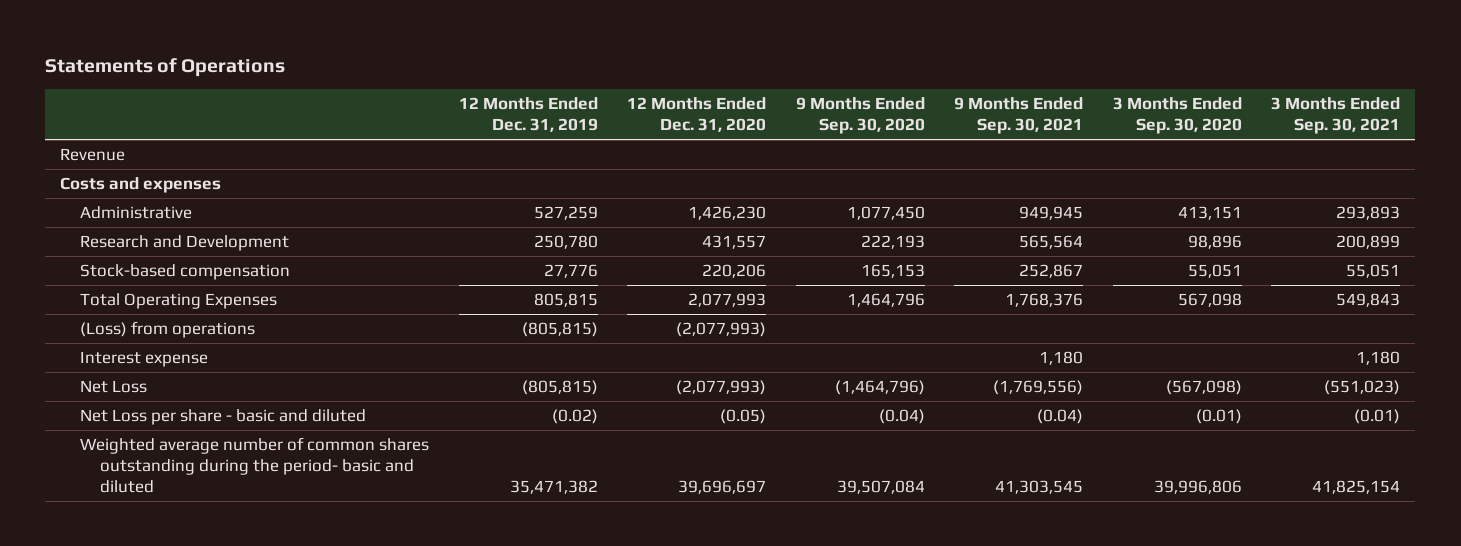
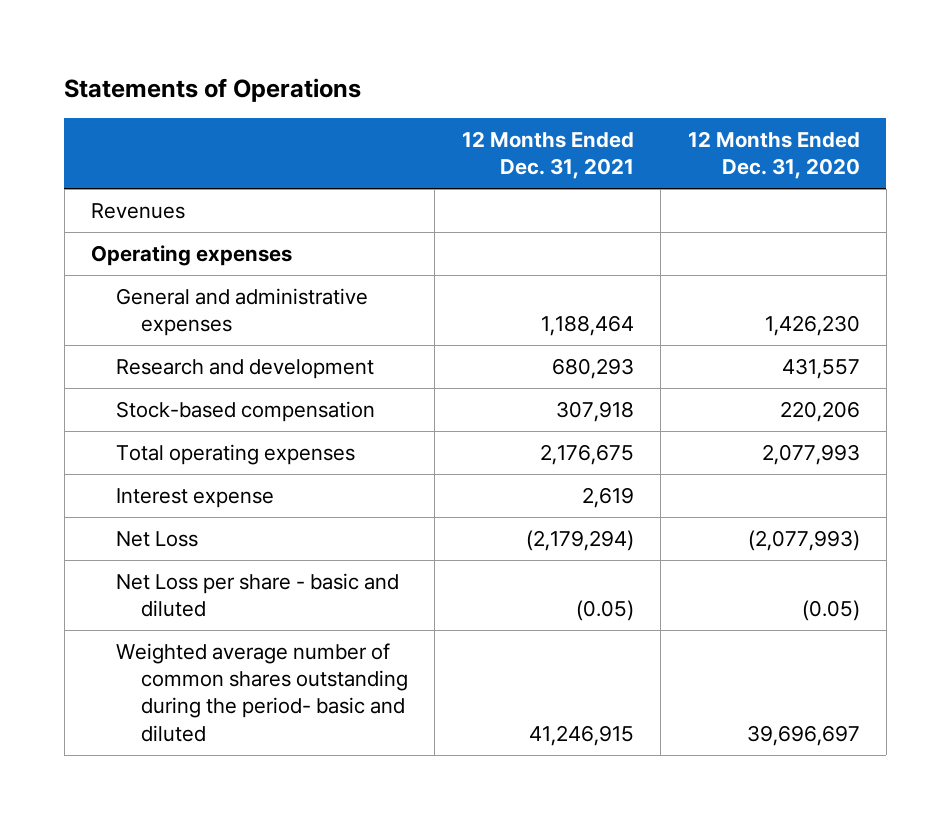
- | 12 Months Ended Dec. 31, 2019 | 12 Months Ended Dec. 31, 2020 | 9 Months Ended Sep. 30, 2020 | 9 Months Ended Sep. 30, 2021 | 3 Months Ended Sep. 30, 2020 | 3 Months Ended Sep. 30, 2021
+ | 12 Months Ended Dec. 31, 2021 | 12 Months Ended Dec. 31, 2020
- Revenue
- Costs and expenses
- Administrative | 527,259 | 1,426,230 | 1,077,450 | 949,945 | 413,151 | 293,893
- Research and Development | 250,780 | 431,557 | 222,193 | 565,564 | 98,896 | 200,899
+ Revenues
+ Operating expenses
+ General and administrative expenses | 1,188,464 | 1,426,230
+ Research and development | 680,293 | 431,557
- Total Operating Expenses | 805,815 | 2,077,993 | 1,464,796 | 1,768,376 | 567,098 | 549,843
- (Loss) from operations | (805,815) | (2,077,993) | | | |
+ Total operating expenses | 2,176,675 | 2,077,993

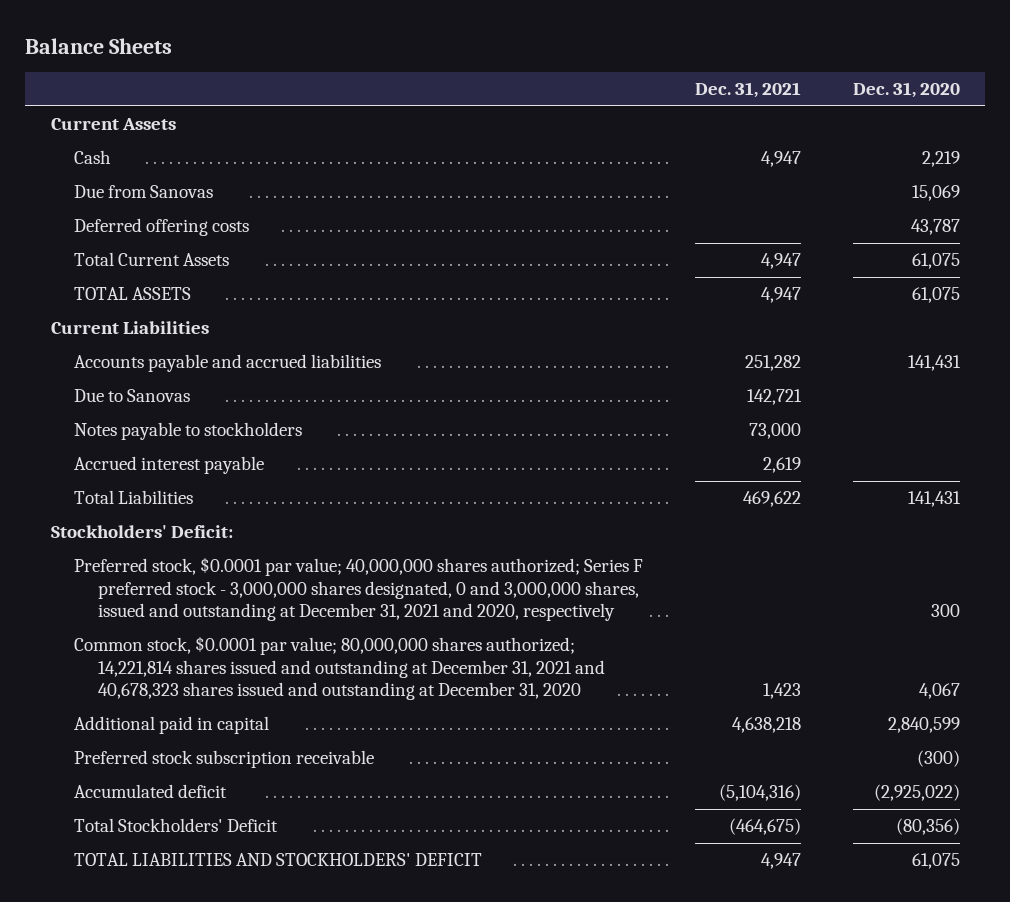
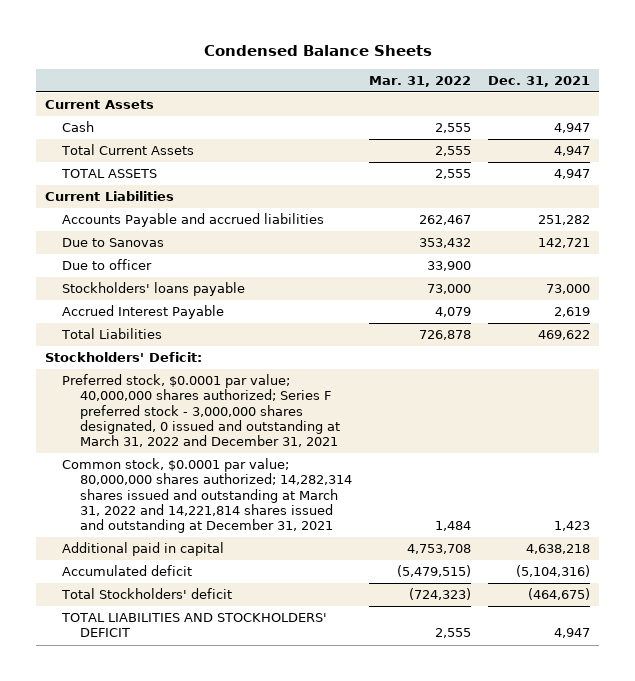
- Balance Sheets
+ Condensed Balance Sheets
- | Dec. 31, 2021 | Dec. 31, 2020
+ | Mar. 31, 2022 | Dec. 31, 2021
- Due from Sanovas | | 15,069
- Deferred offering costs | | 43,787
- Accounts payable and accrued liabilities | 251,282 | 141,431
+ Accounts Payable and accrued liabilities | 262,467 | 251,282
- Notes payable to stockholders | 73,000 |
- Accrued interest payable | 2,619 |
+ Due to officer | 33,900 |
+ Stockholders' loans payable | 73,000 | 73,000
+ Accrued Interest Payable | 4,079 | 2,619
- Preferred stock, $0.0001 par value; 40,000,000 shares authorized; Series F preferred stock - 3,000,000 shares designated, 0 and 3,000,000 shares, issued and outstanding at December 31, 2021 and 2020, respectively | | 300
- Common stock, $0.0001 par value; 80,000,000 shares authorized; 14,221,814 shares issued and outstanding at December 31, 2021 and 40,678,323 shares issued and outstanding at December 31, 2020 | 1,423 | 4,067
+ Preferred stock, $0.0001 par value; 40,000,000 shares authorized; Series F preferred stock - 3,000,000 shares designated, 0 issued and outstanding at March 31, 2022 and December 31, 2021
+ Common stock, $0.0001 par value; 80,000,000 shares authorized; 14,282,314 shares issued and outstanding at March 31, 2022 and 14,221,814 shares issued and outstanding at December 31, 2021 | 1,484 | 1,423
- Preferred stock subscription receivable | | (300)
- Total Stockholders' Deficit | (464,675) | (80,356)
+ Total Stockholders' deficit | (724,323) | (464,675)

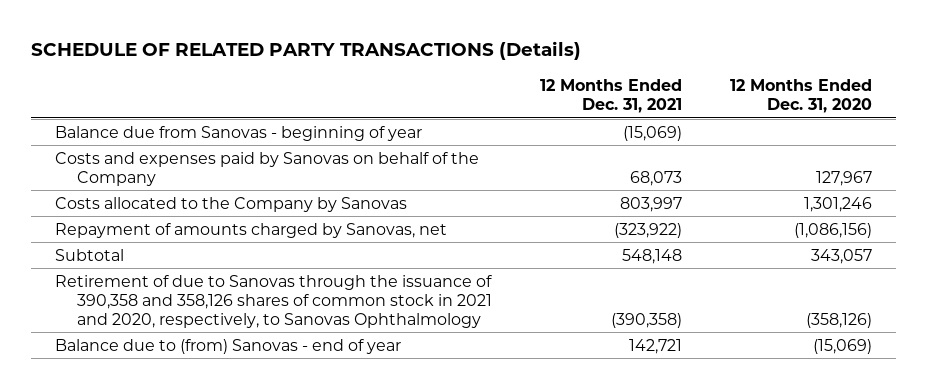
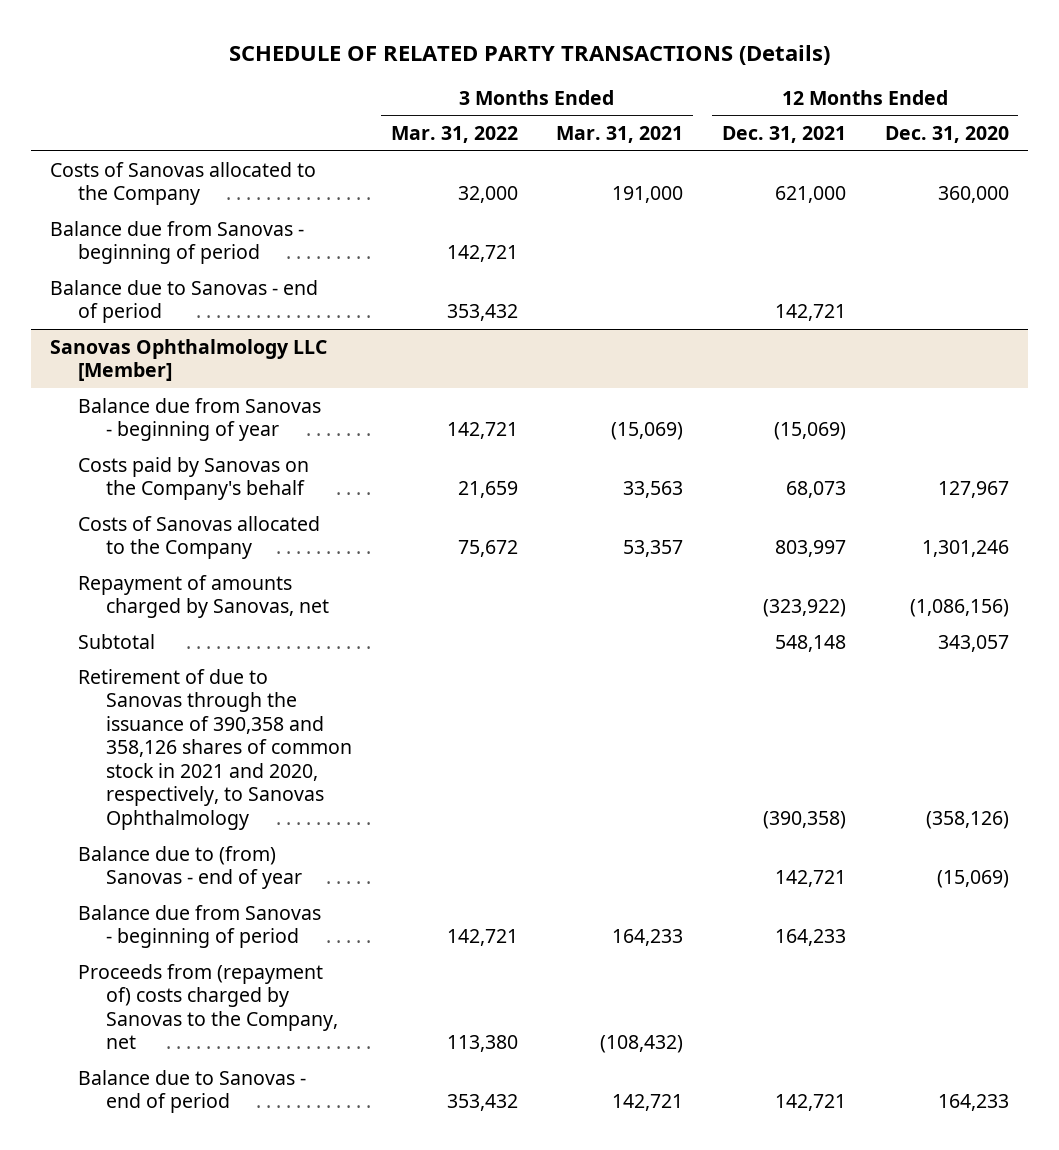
- | 12 Months Ended Dec. 31, 2021 | 12 Months Ended Dec. 31, 2020
+ | 3 Months Ended Mar. 31, 2022 | 3 Months Ended Mar. 31, 2021 | 12 Months Ended Dec. 31, 2021 | 12 Months Ended Dec. 31, 2020
+ Costs of Sanovas allocated to the Company | 32,000 | 191,000 | 621,000 | 360,000
+ Balance due from Sanovas - beginning of period | 142,721 | | |
+ Balance due to Sanovas - end of period | 353,432 | | 142,721 |
+ Sanovas Ophthalmology LLC [Member]
- Costs and expenses paid by Sanovas on behalf of the Company | 68,073 | 127,967
- Costs allocated to the Company by Sanovas | 803,997 | 1,301,246
+ Costs paid by Sanovas on the Company's behalf | 21,659 | 33,563 | 68,073 | 127,967
+ Costs of Sanovas allocated to the Company | 75,672 | 53,357 | 803,997 | 1,301,246
+ Balance due from Sanovas - beginning of period | 142,721 | 164,233 | 164,233 |
+ Proceeds from (repayment of) costs charged by Sanovas to the Company, net | 113,380 | (108,432) | |
+ Balance due to Sanovas - end of period | 353,432 | 142,721 | 142,721 | 164,233

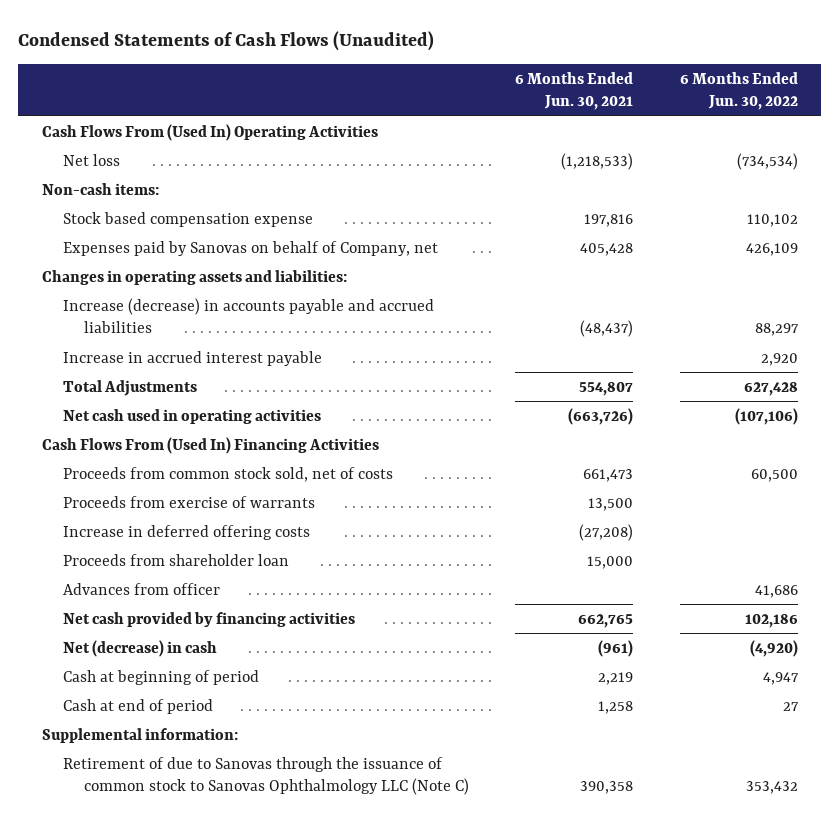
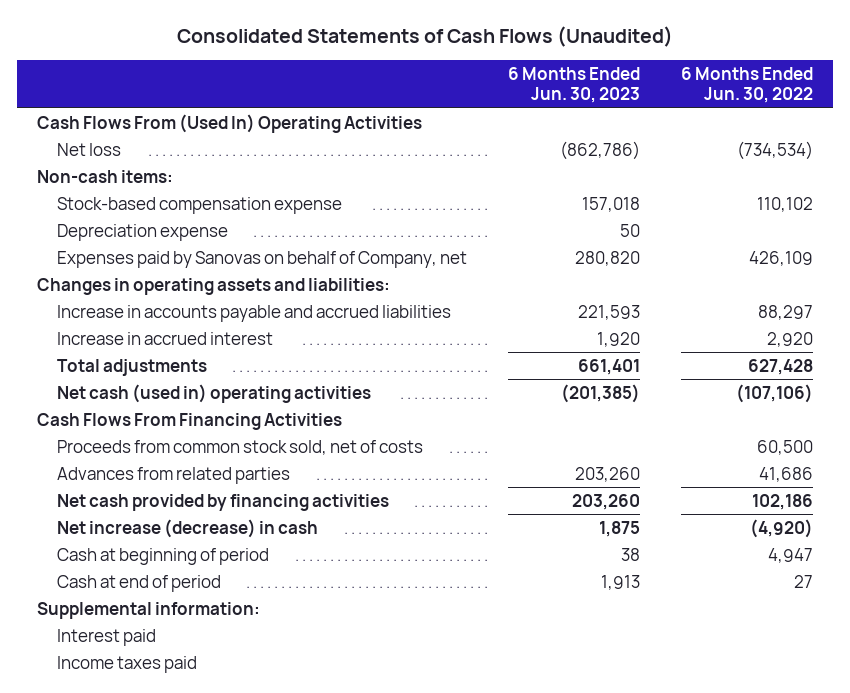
- Condensed Statements of Cash Flows (Unaudited)
+ Consolidated Statements of Cash Flows (Unaudited)
- | 6 Months Ended Jun. 30, 2021 | 6 Months Ended Jun. 30, 2022
+ | 6 Months Ended Jun. 30, 2023 | 6 Months Ended Jun. 30, 2022
- Stock based compensation expense | 197,816 | 110,102
+ Stock-based compensation expense | 157,018 | 110,102
+ Depreciation expense | 50 |
- Increase (decrease) in accounts payable and accrued liabilities | (48,437) | 88,297
- Increase in accrued interest payable | | 2,920
- Total Adjustments | 554,807 | 627,428
- Net cash used in operating activities | (663,726) | (107,106)
- Cash Flows From (Used In) Financing Activities
+ Increase in accounts payable and accrued liabilities | 221,593 | 88,297
+ Increase in accrued interest | 1,920 | 2,920
+ Total adjustments | 661,401 | 627,428
+ Net cash (used in) operating activities | (201,385) | (107,106)
+ Cash Flows From Financing Activities
- Proceeds from exercise of warrants | 13,500 |
- Increase in deferred offering costs | (27,208) |
- Proceeds from shareholder loan | 15,000 |
- Advances from officer | | 41,686
+ Advances from related parties | 203,260 | 41,686
- Net (decrease) in cash | (961) | (4,920)
+ Net increase (decrease) in cash | 1,875 | (4,920)
- Retirement of due to Sanovas through the issuance of common stock to Sanovas Ophthalmology LLC (Note C) | 390,358 | 353,432
+ Interest paid
+ Income taxes paid

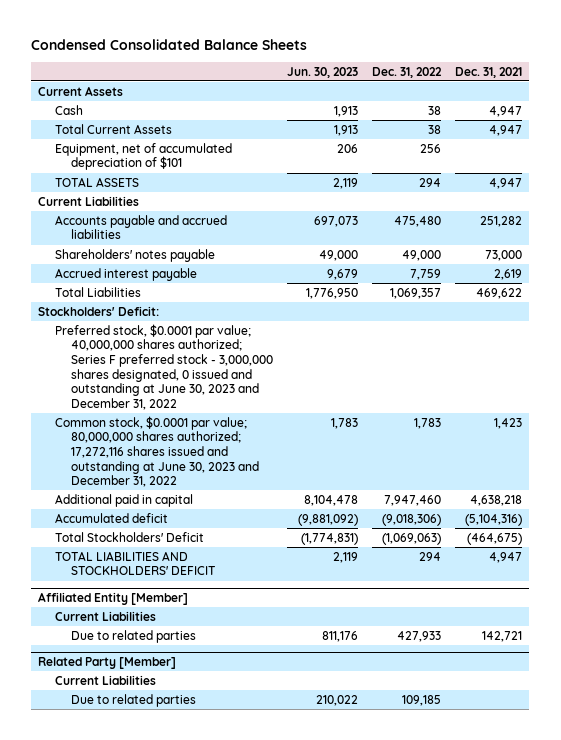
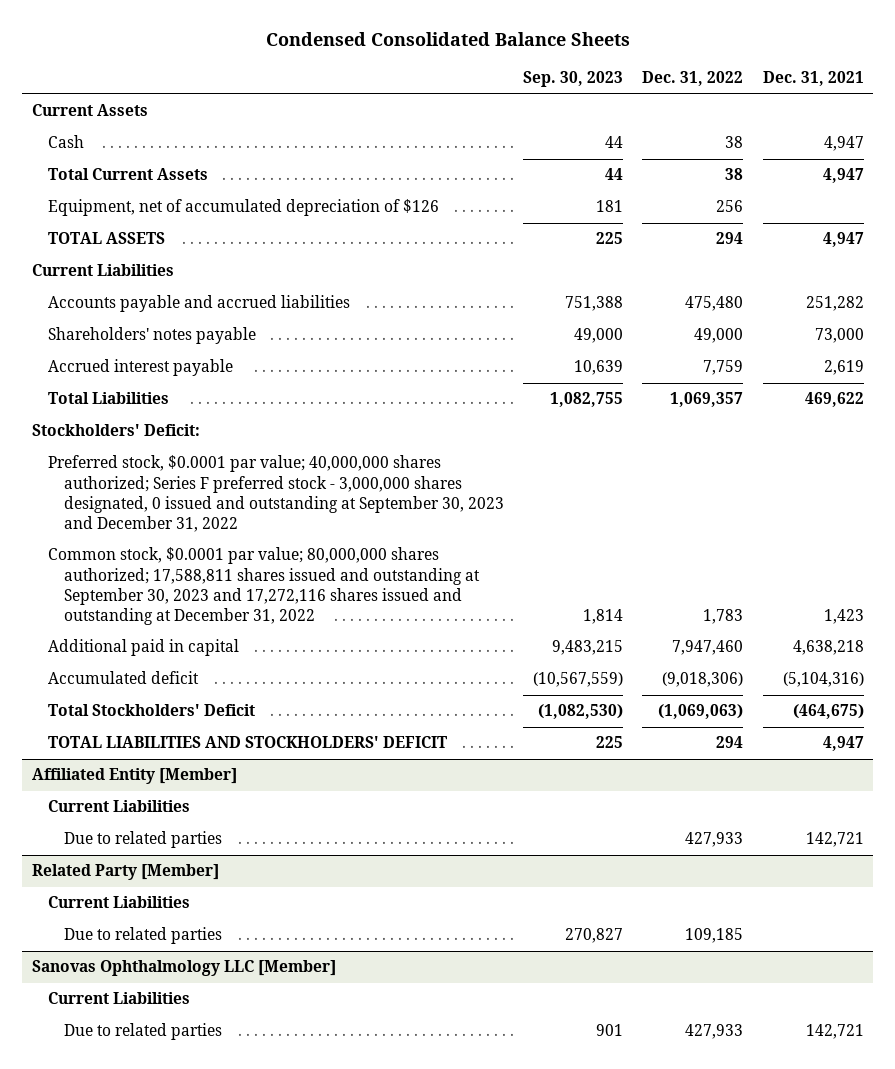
- | Jun. 30, 2023 | Dec. 31, 2022 | Dec. 31, 2021
+ | Sep. 30, 2023 | Dec. 31, 2022 | Dec. 31, 2021
- Equipment, net of accumulated depreciation of $101 | 206 | 256 |
+ Equipment, net of accumulated depreciation of $126 | 181 | 256 |
- Preferred stock, $0.0001 par value; 40,000,000 shares authorized; Series F preferred stock - 3,000,000 shares designated, 0 issued and outstanding at June 30, 2023 and December 31, 2022
- Common stock, $0.0001 par value; 80,000,000 shares authorized; 17,272,116 shares issued and outstanding at June 30, 2023 and December 31, 2022 | 1,783 | 1,783 | 1,423
+ Preferred stock, $0.0001 par value; 40,000,000 shares authorized; Series F preferred stock - 3,000,000 shares designated, 0 issued and outstanding at September 30, 2023 and December 31, 2022
+ Common stock, $0.0001 par value; 80,000,000 shares authorized; 17,588,811 shares issued and outstanding at September 30, 2023 and 17,272,116 shares issued and outstanding at December 31, 2022 | 1,814 | 1,783 | 1,423
+ Sanovas Ophthalmology LLC [Member]
+ Current Liabilities
+ Due to related parties | 901 | 427,933 | 142,721

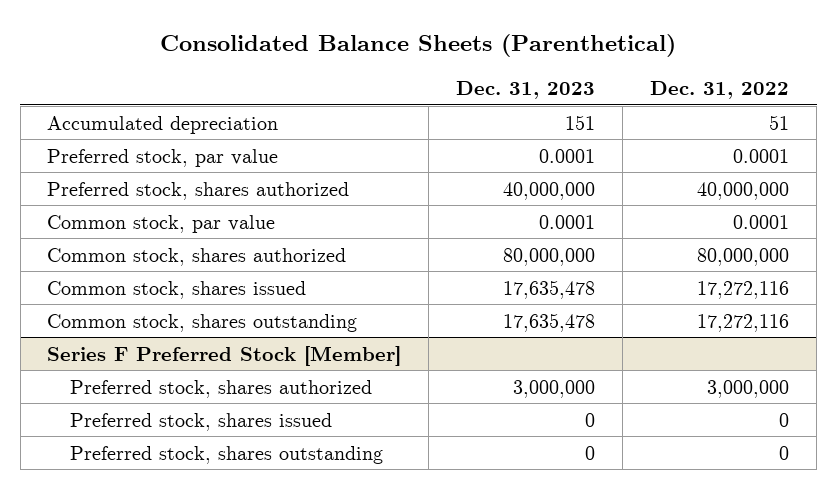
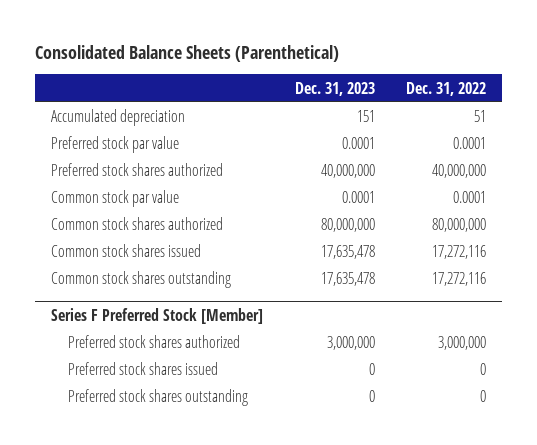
- Preferred stock, par value | 0.0001 | 0.0001
- Preferred stock, shares authorized | 40,000,000 | 40,000,000
- Common stock, par value | 0.0001 | 0.0001
- Common stock, shares authorized | 80,000,000 | 80,000,000
- Common stock, shares issued | 17,635,478 | 17,272,116
- Common stock, shares outstanding | 17,635,478 | 17,272,116
+ Preferred stock par value | 0.0001 | 0.0001
+ Preferred stock shares authorized | 40,000,000 | 40,000,000
+ Common stock par value | 0.0001 | 0.0001
+ Common stock shares authorized | 80,000,000 | 80,000,000
+ Common stock shares issued | 17,635,478 | 17,272,116
+ Common stock shares outstanding | 17,635,478 | 17,272,116
@ Series F Preferred Stock [Member]
- Preferred stock, shares authorized | 3,000,000 | 3,000,000
- Preferred stock, shares issued | 0 | 0
- Preferred stock, shares outstanding | 0 | 0
+ Preferred stock shares authorized | 3,000,000 | 3,000,000
+ Preferred stock shares issued | 0 | 0
+ Preferred stock shares outstanding | 0 | 0

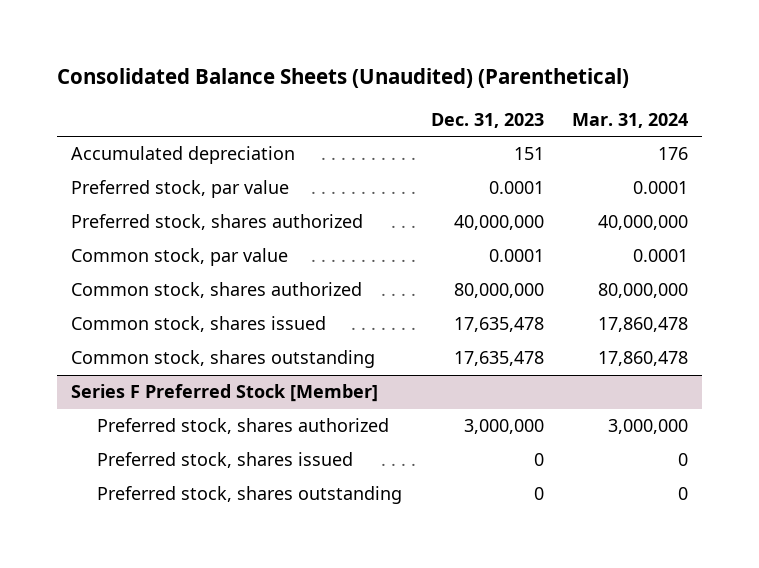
- Consolidated Balance Sheets (Parenthetical)
+ Consolidated Balance Sheets (Unaudited) (Parenthetical)
- | Dec. 31, 2023 | Dec. 31, 2022
+ | Dec. 31, 2023 | Mar. 31, 2024
- Preferred stock par value | 0.0001 | 0.0001
- Preferred stock shares authorized | 40,000,000 | 40,000,000
- Common stock par value | 0.0001 | 0.0001
- Common stock shares authorized | 80,000,000 | 80,000,000
- Common stock shares issued | 17,635,478 | 17,272,116
- Common stock shares outstanding | 17,635,478 | 17,272,116
+ Preferred stock, par value | 0.0001 | 0.0001
+ Preferred stock, shares authorized | 40,000,000 | 40,000,000
+ Common stock, par value | 0.0001 | 0.0001
+ Common stock, shares authorized | 80,000,000 | 80,000,000
+ Common stock, shares issued | 17,635,478 | 17,860,478
+ Common stock, shares outstanding | 17,635,478 | 17,860,478
@ Series F Preferred Stock [Member]
- Preferred stock shares authorized | 3,000,000 | 3,000,000
- Preferred stock shares issued | 0 | 0
- Preferred stock shares outstanding | 0 | 0
+ Preferred stock, shares authorized | 3,000,000 | 3,000,000
+ Preferred stock, shares issued | 0 | 0
+ Preferred stock, shares outstanding | 0 | 0

